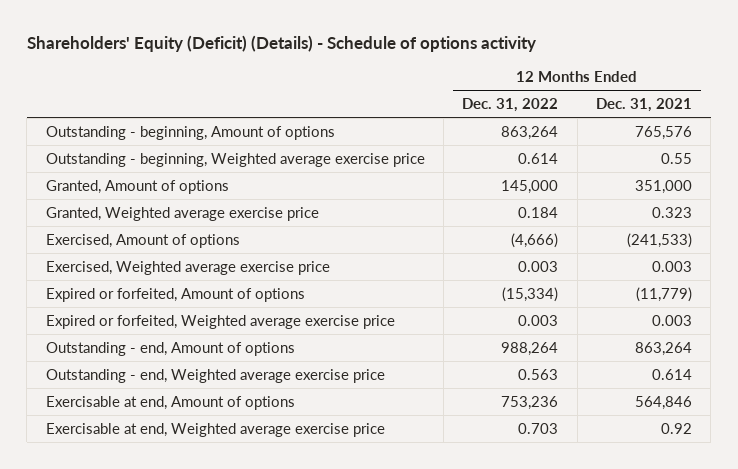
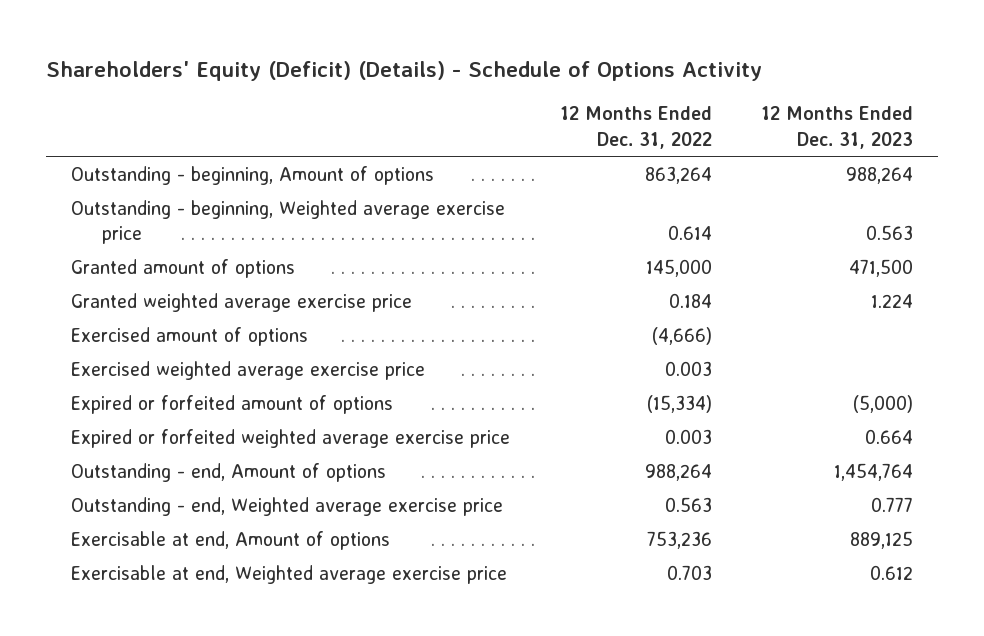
- Shareholders' Equity (Deficit) (Details) - Schedule of options activity
+ Shareholders' Equity (Deficit) (Details) - Schedule of Options Activity
- | 12 Months Ended Dec. 31, 2022 | 12 Months Ended Dec. 31, 2021
+ | 12 Months Ended Dec. 31, 2022 | 12 Months Ended Dec. 31, 2023
- Granted, Amount of options | 145,000 | 351,000
- Granted, Weighted average exercise price | 0.184 | 0.323
- Exercised, Amount of options | (4,666) | (241,533)
- Exercised, Weighted average exercise price | 0.003 | 0.003
- Expired or forfeited, Amount of options | (15,334) | (11,779)
- Expired or forfeited, Weighted average exercise price | 0.003 | 0.003
+ Granted amount of options | 145,000 | 471,500
+ Granted weighted average exercise price | 0.184 | 1.224
+ Exercised amount of options | (4,666) |
+ Exercised weighted average exercise price | 0.003 |
+ Expired or forfeited amount of options | (15,334) | (5,000)
+ Expired or forfeited weighted average exercise price | 0.003 | 0.664

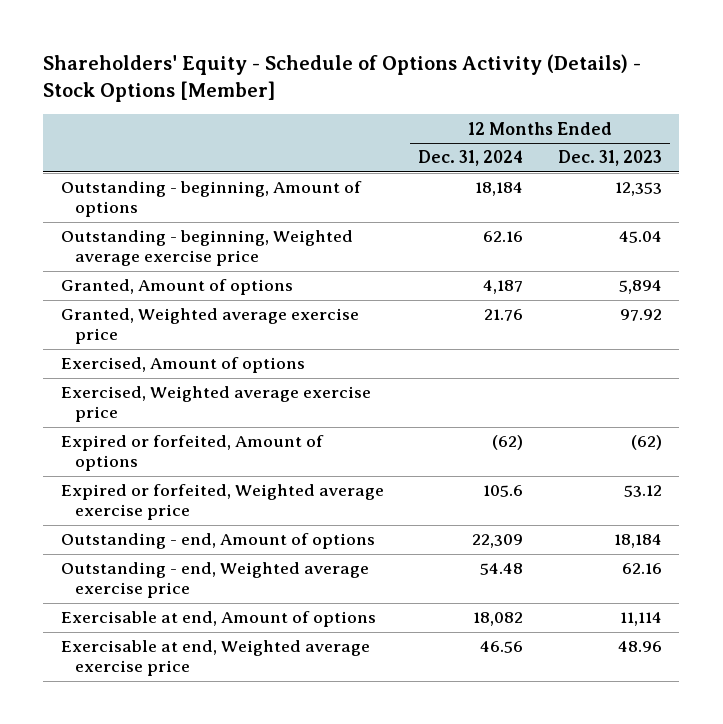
- Shareholders' Equity (Deficit) (Details) - Schedule of Options Activity
+ Shareholders' Equity - Schedule of Options Activity (Details) - Stock Options [Member]
- | 12 Months Ended Dec. 31, 2022 | 12 Months Ended Dec. 31, 2023
+ | 12 Months Ended Dec. 31, 2024 | 12 Months Ended Dec. 31, 2023
- Outstanding - beginning, Amount of options | 863,264 | 988,264
- Outstanding - beginning, Weighted average exercise price | 0.614 | 0.563
- Granted amount of options | 145,000 | 471,500
- Granted weighted average exercise price | 0.184 | 1.224
- Exercised amount of options | (4,666) |
- Exercised weighted average exercise price | 0.003 |
- Expired or forfeited amount of options | (15,334) | (5,000)
- Expired or forfeited weighted average exercise price | 0.003 | 0.664
- Outstanding - end, Amount of options | 988,264 | 1,454,764
- Outstanding - end, Weighted average exercise price | 0.563 | 0.777
- Exercisable at end, Amount of options | 753,236 | 889,125
- Exercisable at end, Weighted average exercise price | 0.703 | 0.612
+ Outstanding - beginning, Amount of options | 18,184 | 12,353
+ Outstanding - beginning, Weighted average exercise price | 62.16 | 45.04
+ Granted, Amount of options | 4,187 | 5,894
+ Granted, Weighted average exercise price | 21.76 | 97.92
+ Exercised, Amount of options
+ Exercised, Weighted average exercise price
+ Expired or forfeited, Amount of options | (62) | (62)
+ Expired or forfeited, Weighted average exercise price | 105.6 | 53.12
+ Outstanding - end, Amount of options | 22,309 | 18,184
+ Outstanding - end, Weighted average exercise price | 54.48 | 62.16
+ Exercisable at end, Amount of options | 18,082 | 11,114
+ Exercisable at end, Weighted average exercise price | 46.56 | 48.96

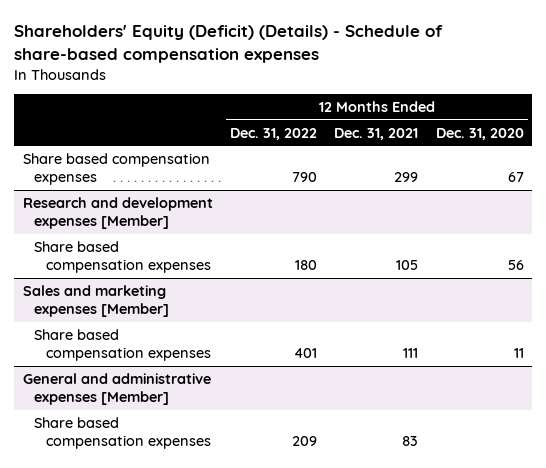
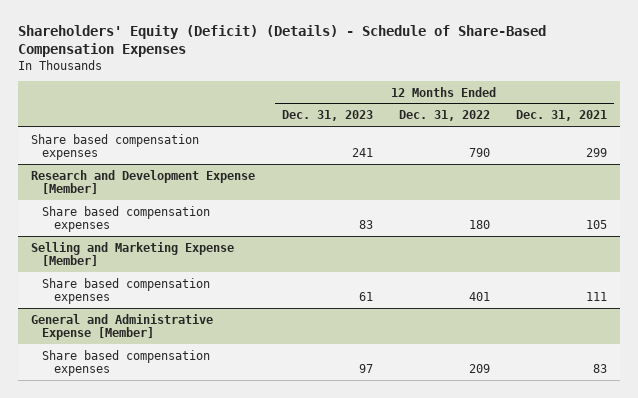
- Shareholders' Equity (Deficit) (Details) - Schedule of share-based compensation expenses
+ Shareholders' Equity (Deficit) (Details) - Schedule of Share-Based Compensation Expenses
- | 12 Months Ended Dec. 31, 2022 | 12 Months Ended Dec. 31, 2021 | 12 Months Ended Dec. 31, 2020
+ | 12 Months Ended Dec. 31, 2023 | 12 Months Ended Dec. 31, 2022 | 12 Months Ended Dec. 31, 2021
- Research and development expenses [Member]
+ Research and Development Expense [Member]
- Sales and marketing expenses [Member]
+ Selling and Marketing Expense [Member]
- General and administrative expenses [Member]
+ General and Administrative Expense [Member]

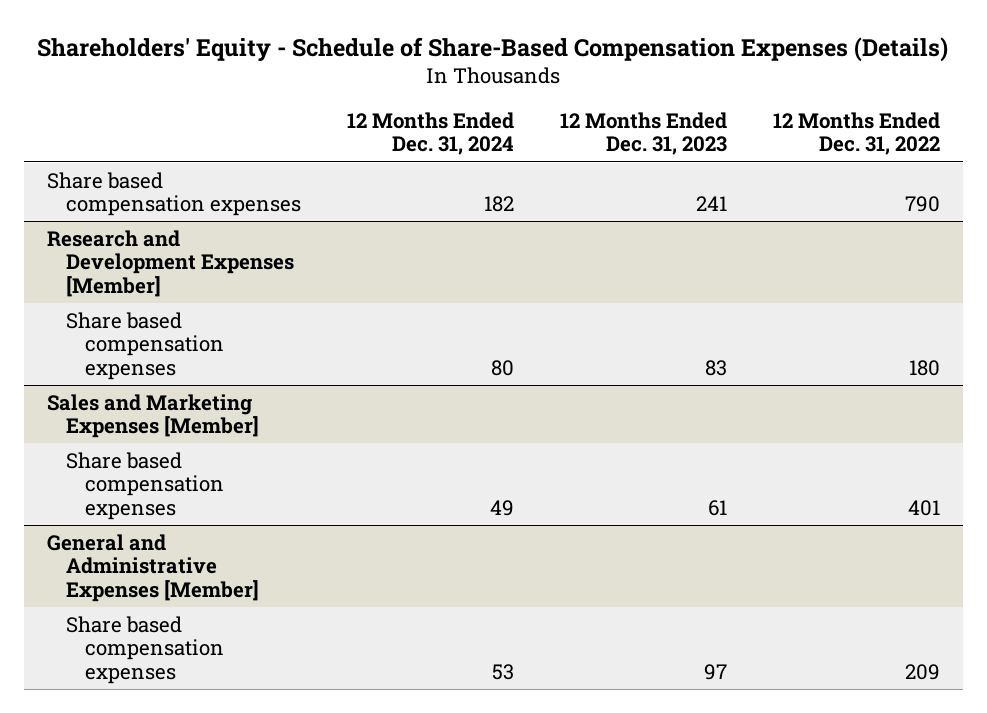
- Shareholders' Equity (Deficit) (Details) - Schedule of Share-Based Compensation Expenses
+ Shareholders' Equity - Schedule of Share-Based Compensation Expenses (Details)
- | 12 Months Ended Dec. 31, 2023 | 12 Months Ended Dec. 31, 2022 | 12 Months Ended Dec. 31, 2021
+ | 12 Months Ended Dec. 31, 2024 | 12 Months Ended Dec. 31, 2023 | 12 Months Ended Dec. 31, 2022
- Research and Development Expense [Member]
+ Research and Development Expenses [Member]
- Selling and Marketing Expense [Member]
+ Sales and Marketing Expenses [Member]
- General and Administrative Expense [Member]
+ General and Administrative Expenses [Member]

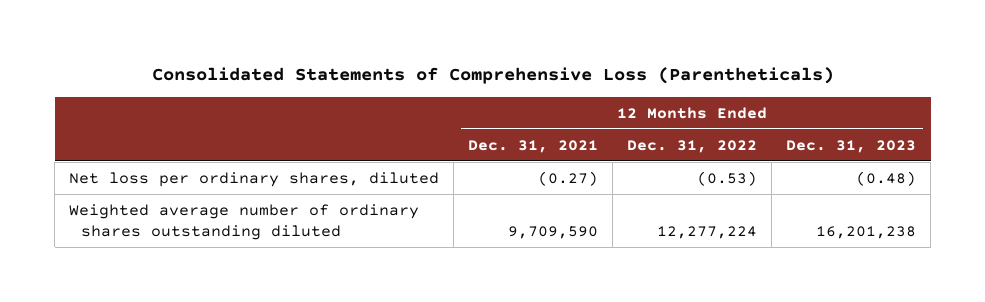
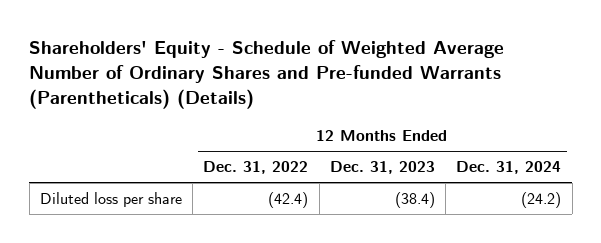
- Consolidated Statements of Comprehensive Loss (Parentheticals)
+ Shareholders' Equity - Schedule of Weighted Average Number of Ordinary Shares and Pre-funded Warrants (Parentheticals) (Details)
- | 12 Months Ended Dec. 31, 2021 | 12 Months Ended Dec. 31, 2022 | 12 Months Ended Dec. 31, 2023
+ | 12 Months Ended Dec. 31, 2022 | 12 Months Ended Dec. 31, 2023 | 12 Months Ended Dec. 31, 2024
- Net loss per ordinary shares, diluted | (0.27) | (0.53) | (0.48)
- Weighted average number of ordinary shares outstanding diluted | 9,709,590 | 12,277,224 | 16,201,238
+ Diluted loss per share | (42.4) | (38.4) | (24.2)

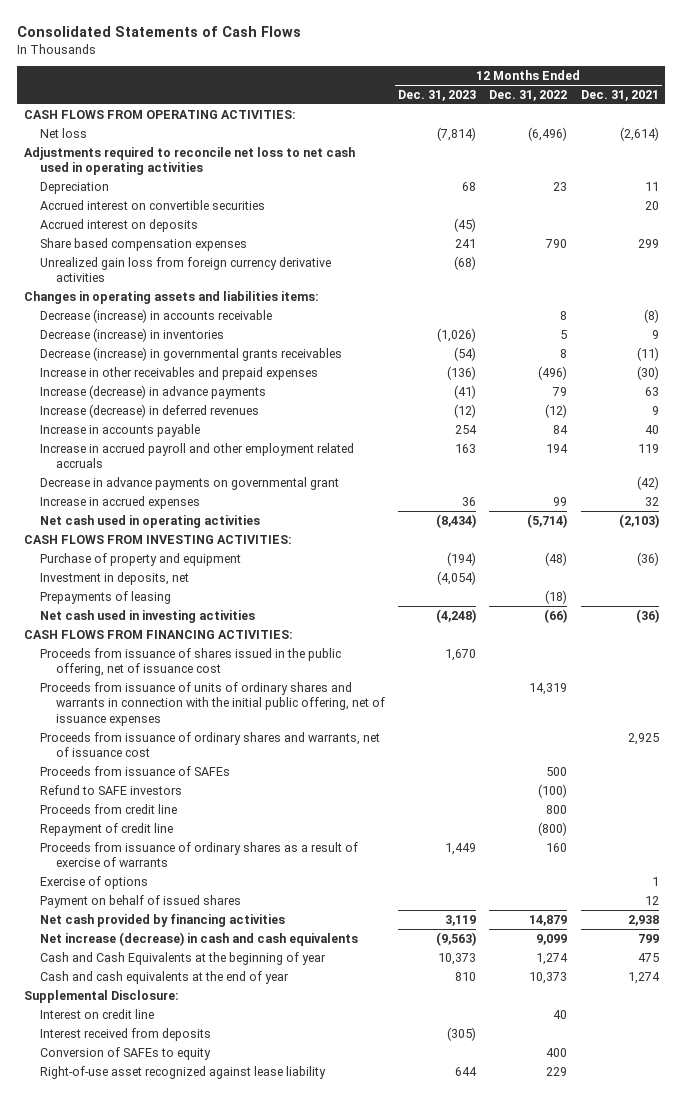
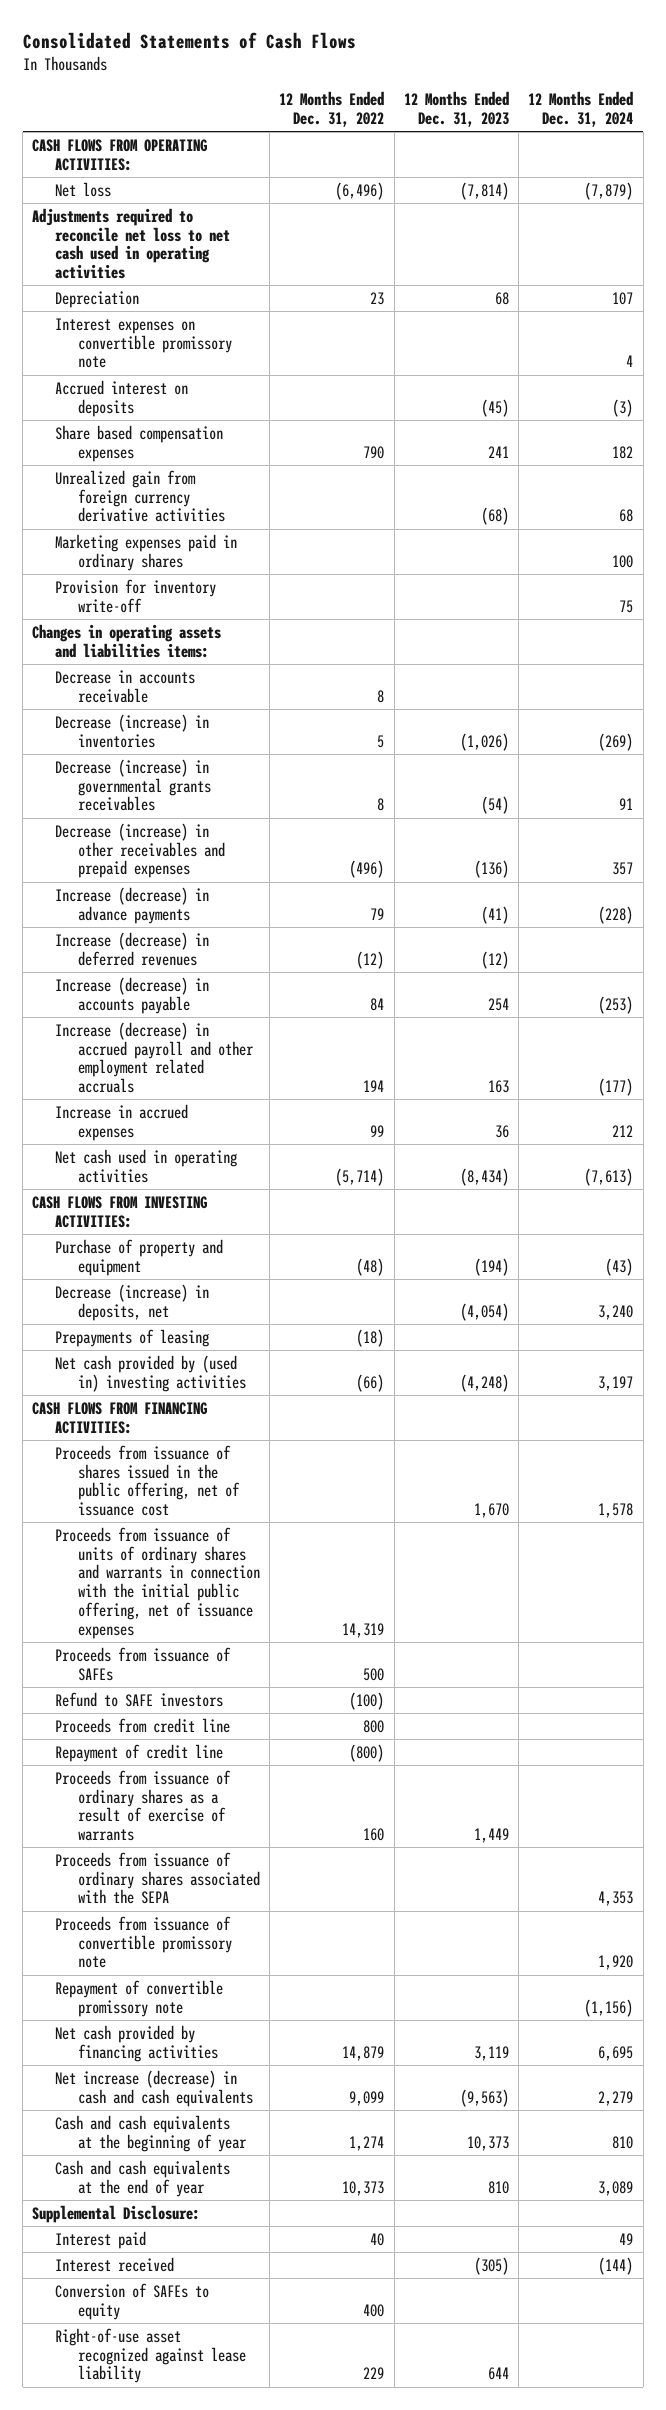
- | 12 Months Ended Dec. 31, 2023 | 12 Months Ended Dec. 31, 2022 | 12 Months Ended Dec. 31, 2021
+ | 12 Months Ended Dec. 31, 2022 | 12 Months Ended Dec. 31, 2023 | 12 Months Ended Dec. 31, 2024
- Accrued interest on convertible securities | | | 20
+ Interest expenses on convertible promissory note | | | 4
- Unrealized gain loss from foreign currency derivative activities | (68) | |
+ Unrealized gain from foreign currency derivative activities | | (68) | 68
+ Marketing expenses paid in ordinary shares | | | 100
+ Provision for inventory write-off | | | 75
- Decrease (increase) in accounts receivable | | 8 | (8)
+ Decrease in accounts receivable | 8 | |
- Increase in other receivables and prepaid expenses | (136) | (496) | (30)
+ Decrease (increase) in other receivables and prepaid expenses | (496) | (136) | 357
- Increase in accounts payable | 254 | 84 | 40
- Increase in accrued payroll and other employment related accruals | 163 | 194 | 119
- Decrease in advance payments on governmental grant | | | (42)
+ Increase (decrease) in accounts payable | 84 | 254 | (253)
+ Increase (decrease) in accrued payroll and other employment related accruals | 194 | 163 | (177)
- Investment in deposits, net | (4,054) | |
+ Decrease (increase) in deposits, net | | (4,054) | 3,240
- Net cash used in investing activities | (4,248) | (66) | (36)
+ Net cash provided by (used in) investing activities | (66) | (4,248) | 3,197
- Proceeds from issuance of ordinary shares and warrants, net of issuance cost | | | 2,925
- Exercise of options | | | 1
- Payment on behalf of issued shares | | | 12
+ Proceeds from issuance of ordinary shares associated with the SEPA | | | 4,353
+ Proceeds from issuance of convertible promissory note | | | 1,920
+ Repayment of convertible promissory note | | | (1,156)
- Cash and Cash Equivalents at the beginning of year | 10,373 | 1,274 | 475
+ Cash and cash equivalents at the beginning of year | 1,274 | 10,373 | 810
- Interest on credit line | | 40 |
- Interest received from deposits | (305) | |
+ Interest paid | 40 | | 49
+ Interest received | | (305) | (144)

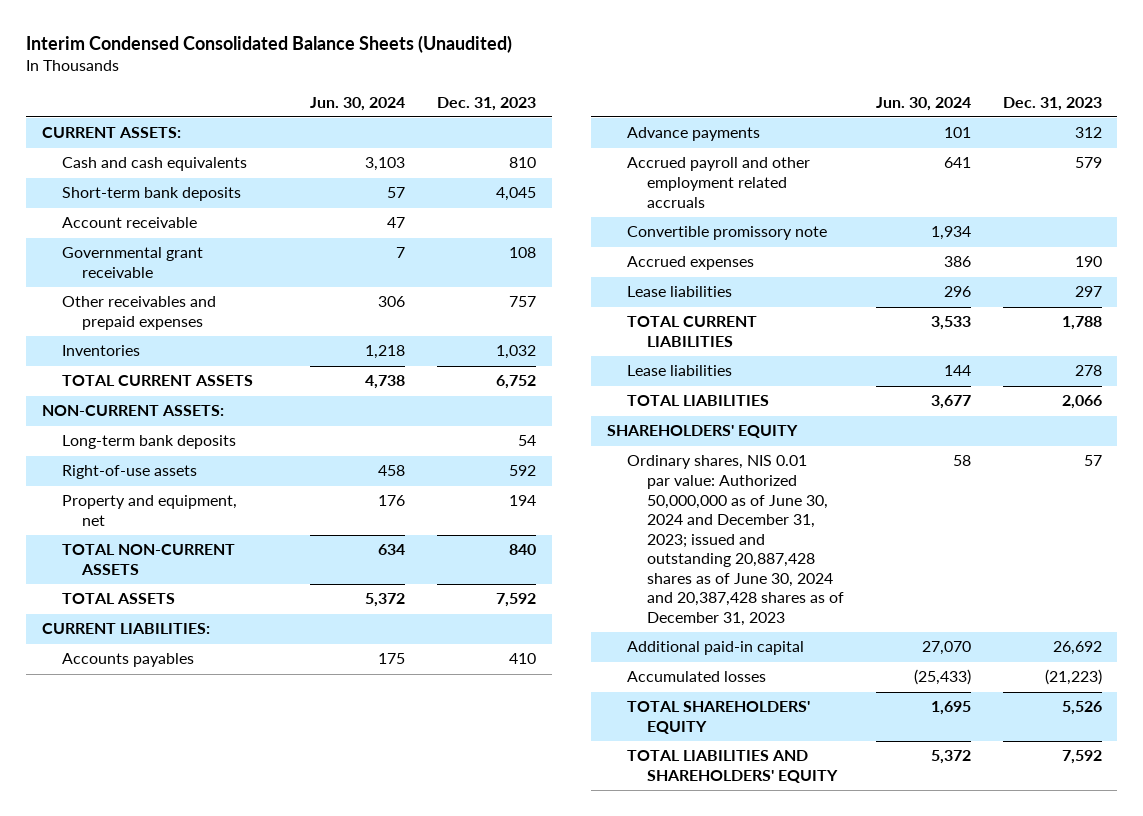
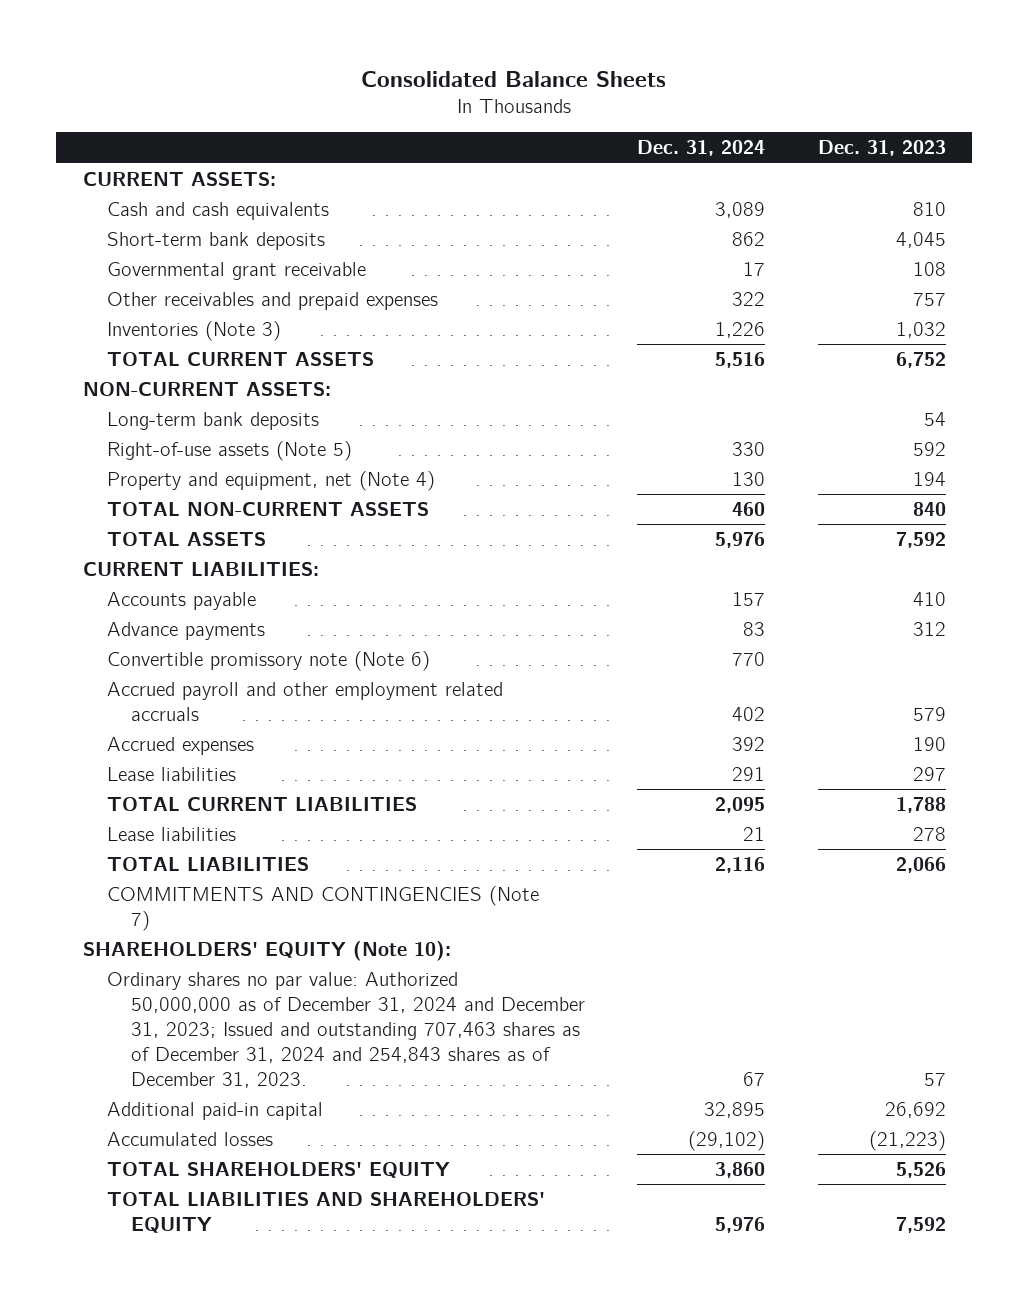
- Interim Condensed Consolidated Balance Sheets (Unaudited)
+ Consolidated Balance Sheets
- | Jun. 30, 2024 | Dec. 31, 2023
+ | Dec. 31, 2024 | Dec. 31, 2023
- Account receivable | 47 |
- Inventories | 1,218 | 1,032
+ Inventories (Note 3) | 1,226 | 1,032
- Right-of-use assets | 458 | 592
- Property and equipment, net | 176 | 194
+ Right-of-use assets (Note 5) | 330 | 592
+ Property and equipment, net (Note 4) | 130 | 194
- Accounts payables | 175 | 410
+ Accounts payable | 157 | 410
+ Convertible promissory note (Note 6) | 770 |
- Convertible promissory note | 1,934 |
- SHAREHOLDERS' EQUITY
- Ordinary shares, NIS 0.01 par value: Authorized 50,000,000 as of June 30, 2024 and December 31, 2023; issued and outstanding 20,887,428 shares as of June 30, 2024 and 20,387,428 shares as of December 31, 2023 | 58 | 57
+ COMMITMENTS AND CONTINGENCIES (Note 7)
+ SHAREHOLDERS' EQUITY (Note 10):
+ Ordinary shares no par value: Authorized 50,000,000 as of December 31, 2024 and December 31, 2023; Issued and outstanding 707,463 shares as of December 31, 2024 and 254,843 shares as of December 31, 2023. | 67 | 57

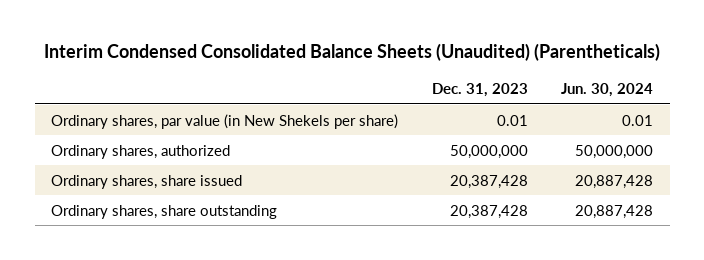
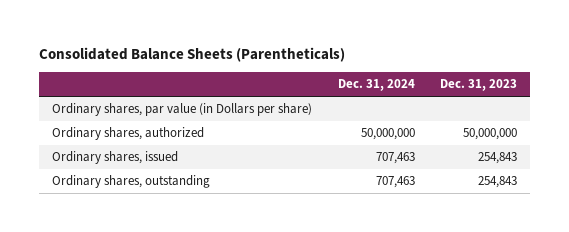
- Interim Condensed Consolidated Balance Sheets (Unaudited) (Parentheticals)
+ Consolidated Balance Sheets (Parentheticals)
- | Dec. 31, 2023 | Jun. 30, 2024
+ | Dec. 31, 2024 | Dec. 31, 2023
- Ordinary shares, par value (in New Shekels per share) | 0.01 | 0.01
+ Ordinary shares, par value (in Dollars per share)
- Ordinary shares, share issued | 20,387,428 | 20,887,428
- Ordinary shares, share outstanding | 20,387,428 | 20,887,428
+ Ordinary shares, issued | 707,463 | 254,843
+ Ordinary shares, outstanding | 707,463 | 254,843

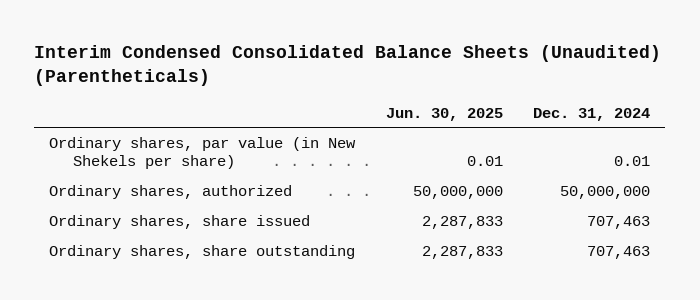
- Consolidated Balance Sheets (Parentheticals)
+ Interim Condensed Consolidated Balance Sheets (Unaudited) (Parentheticals)
- | Dec. 31, 2024 | Dec. 31, 2023
+ | Jun. 30, 2025 | Dec. 31, 2024
- Ordinary shares, par value (in Dollars per share)
+ Ordinary shares, par value (in New Shekels per share) | 0.01 | 0.01
- Ordinary shares, issued | 707,463 | 254,843
- Ordinary shares, outstanding | 707,463 | 254,843
+ Ordinary shares, share issued | 2,287,833 | 707,463
+ Ordinary shares, share outstanding | 2,287,833 | 707,463

